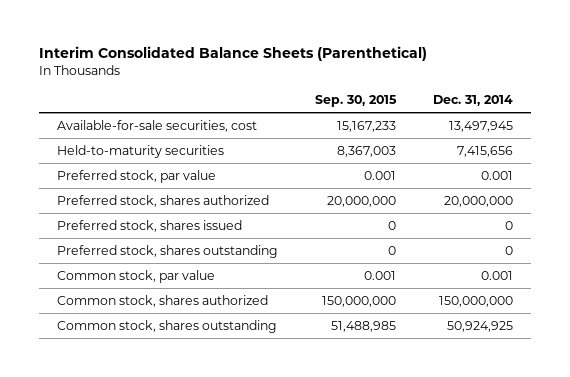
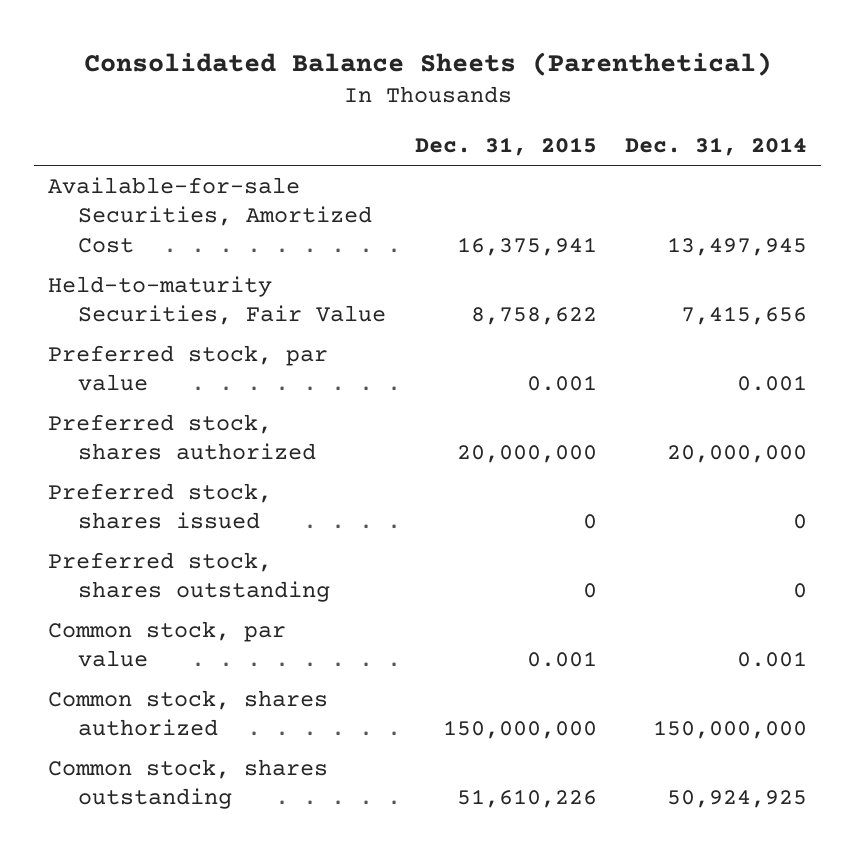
- Interim Consolidated Balance Sheets (Parenthetical)
+ Consolidated Balance Sheets (Parenthetical)
- | Sep. 30, 2015 | Dec. 31, 2014
+ | Dec. 31, 2015 | Dec. 31, 2014
- Available-for-sale securities, cost | 15,167,233 | 13,497,945
- Held-to-maturity securities | 8,367,003 | 7,415,656
+ Available-for-sale Securities, Amortized Cost | 16,375,941 | 13,497,945
+ Held-to-maturity Securities, Fair Value | 8,758,622 | 7,415,656

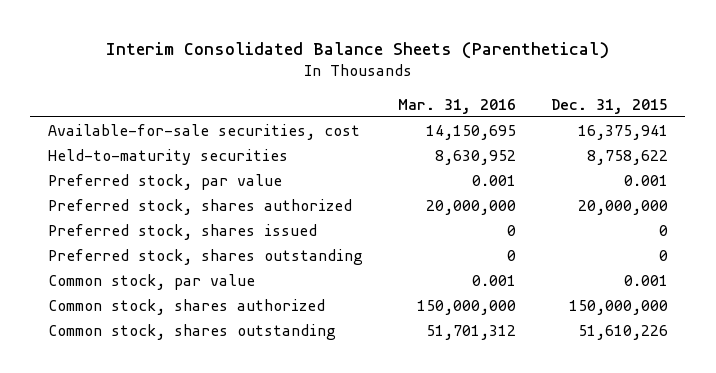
- Consolidated Balance Sheets (Parenthetical)
+ Interim Consolidated Balance Sheets (Parenthetical)
- | Dec. 31, 2015 | Dec. 31, 2014
+ | Mar. 31, 2016 | Dec. 31, 2015
- Available-for-sale Securities, Amortized Cost | 16,375,941 | 13,497,945
- Held-to-maturity Securities, Fair Value | 8,758,622 | 7,415,656
+ Available-for-sale securities, cost | 14,150,695 | 16,375,941
+ Held-to-maturity securities | 8,630,952 | 8,758,622

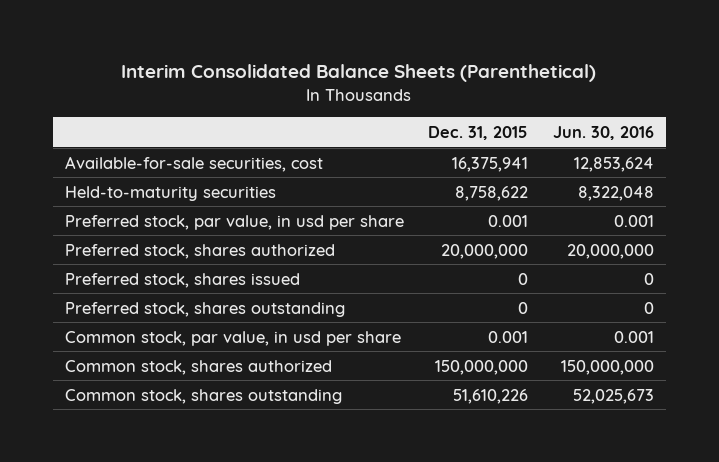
- | Mar. 31, 2016 | Dec. 31, 2015
+ | Dec. 31, 2015 | Jun. 30, 2016
- Preferred stock, par value | 0.001 | 0.001
+ Preferred stock, par value, in usd per share | 0.001 | 0.001
- Common stock, par value | 0.001 | 0.001
+ Common stock, par value, in usd per share | 0.001 | 0.001

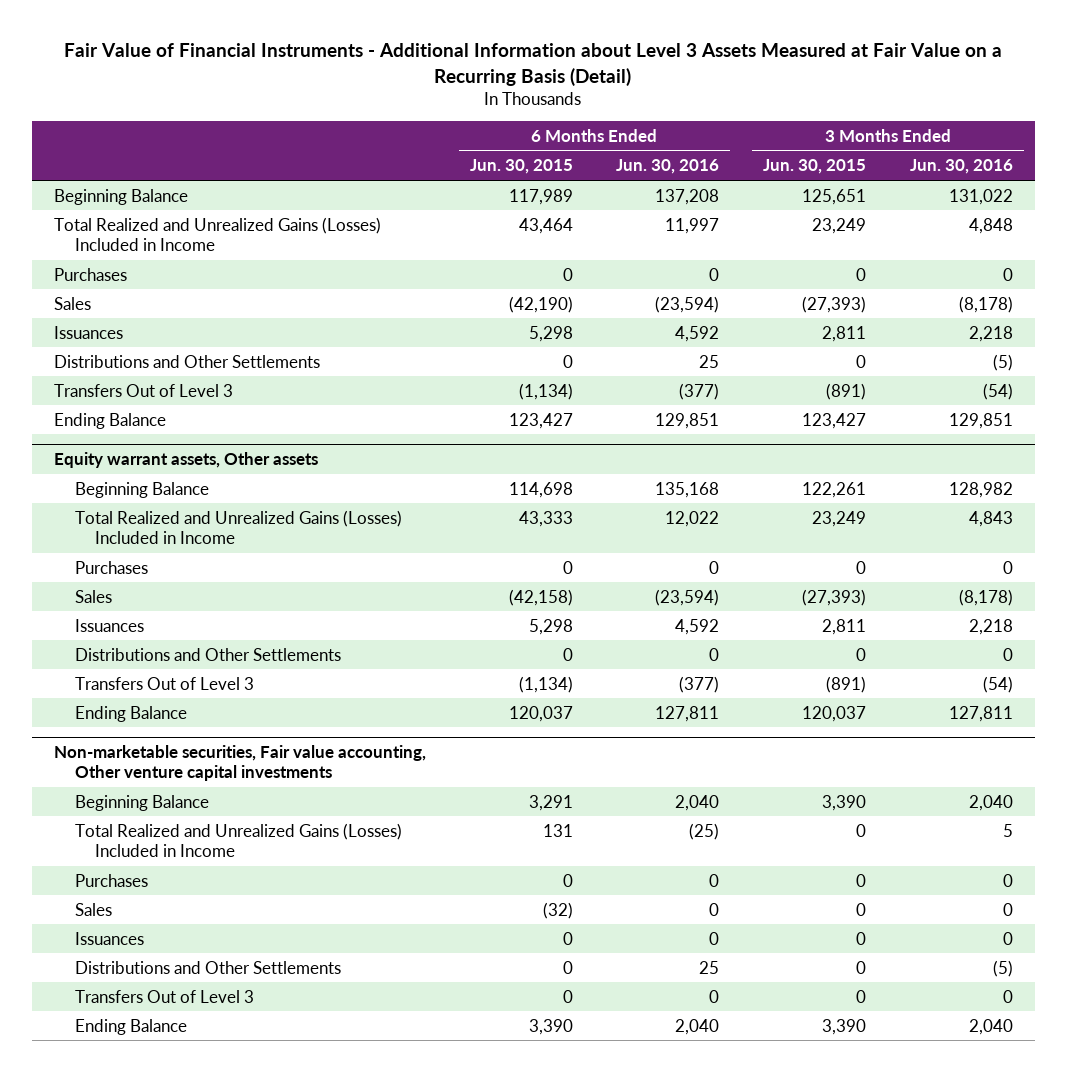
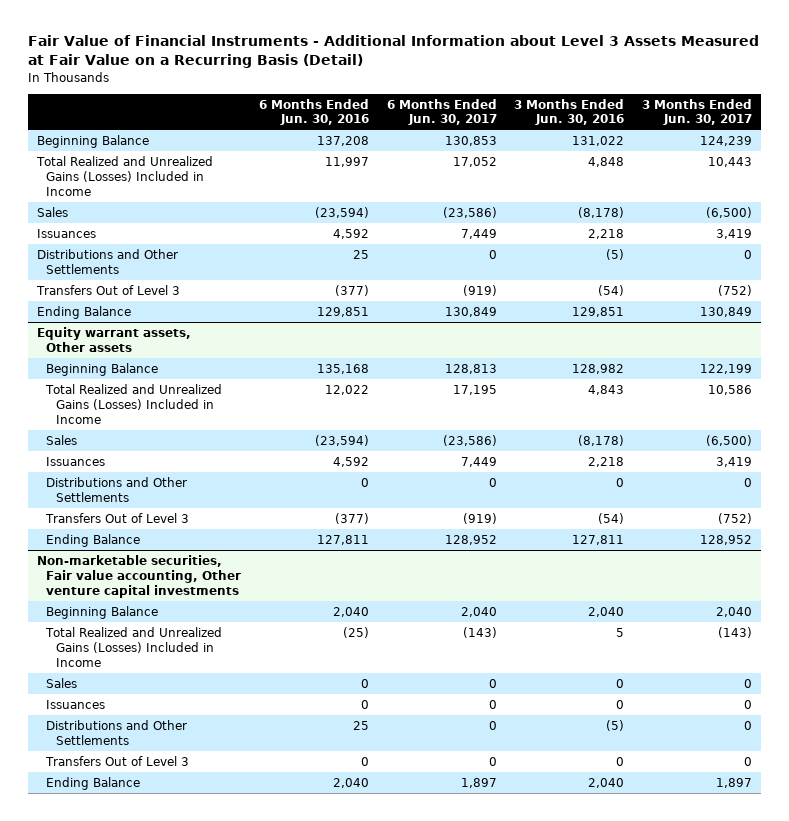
- | 6 Months Ended Jun. 30, 2015 | 6 Months Ended Jun. 30, 2016 | 3 Months Ended Jun. 30, 2015 | 3 Months Ended Jun. 30, 2016
+ | 6 Months Ended Jun. 30, 2016 | 6 Months Ended Jun. 30, 2017 | 3 Months Ended Jun. 30, 2016 | 3 Months Ended Jun. 30, 2017
- Purchases | 0 | 0 | 0 | 0
@ Equity warrant assets, Other assets
- Purchases | 0 | 0 | 0 | 0
@ Non-marketable securities, Fair value accounting, Other venture capital investments
- Purchases | 0 | 0 | 0 | 0

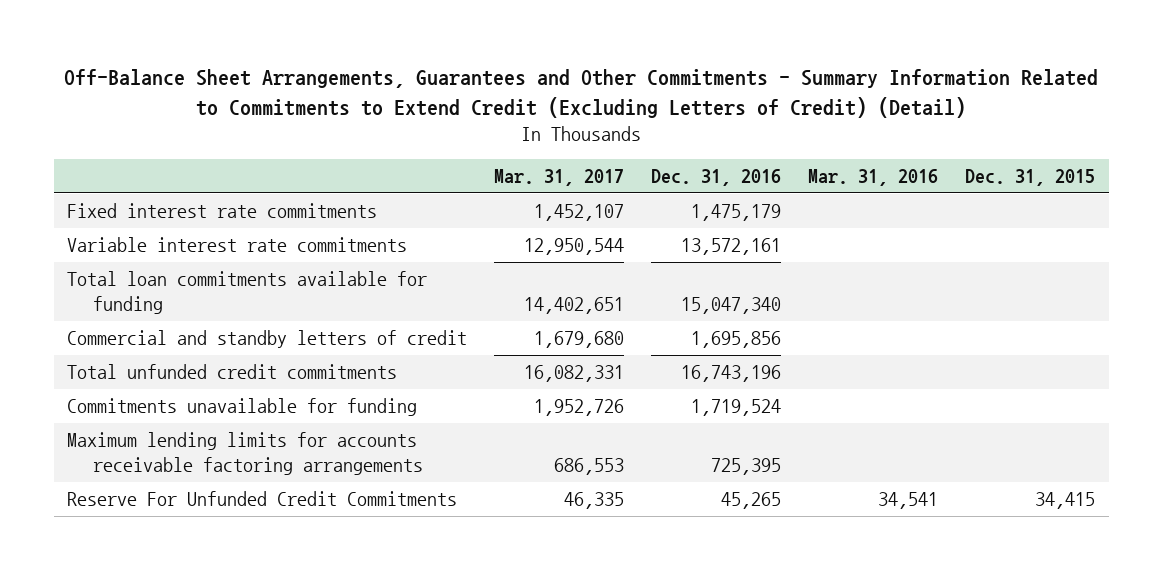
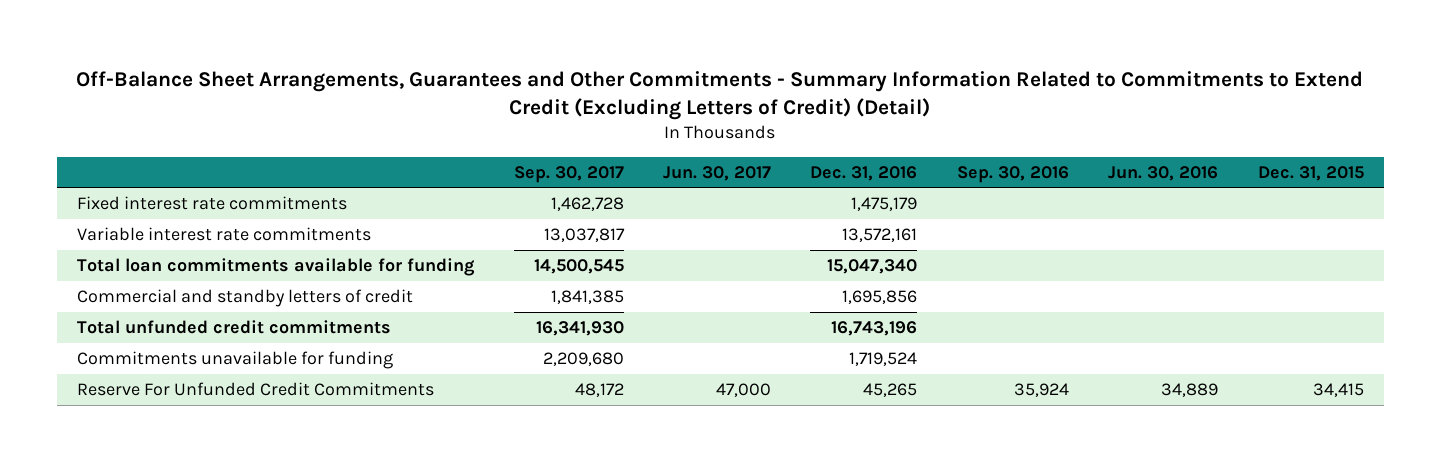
- | Mar. 31, 2017 | Dec. 31, 2016 | Mar. 31, 2016 | Dec. 31, 2015
+ | Sep. 30, 2017 | Jun. 30, 2017 | Dec. 31, 2016 | Sep. 30, 2016 | Jun. 30, 2016 | Dec. 31, 2015
- Maximum lending limits for accounts receivable factoring arrangements | 686,553 | 725,395 | |

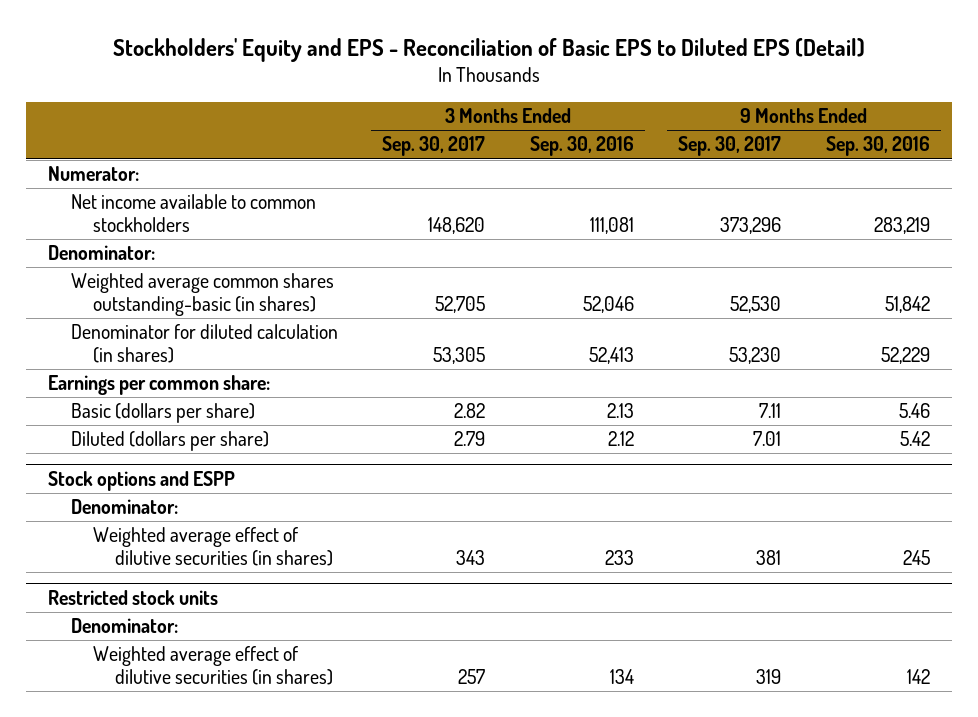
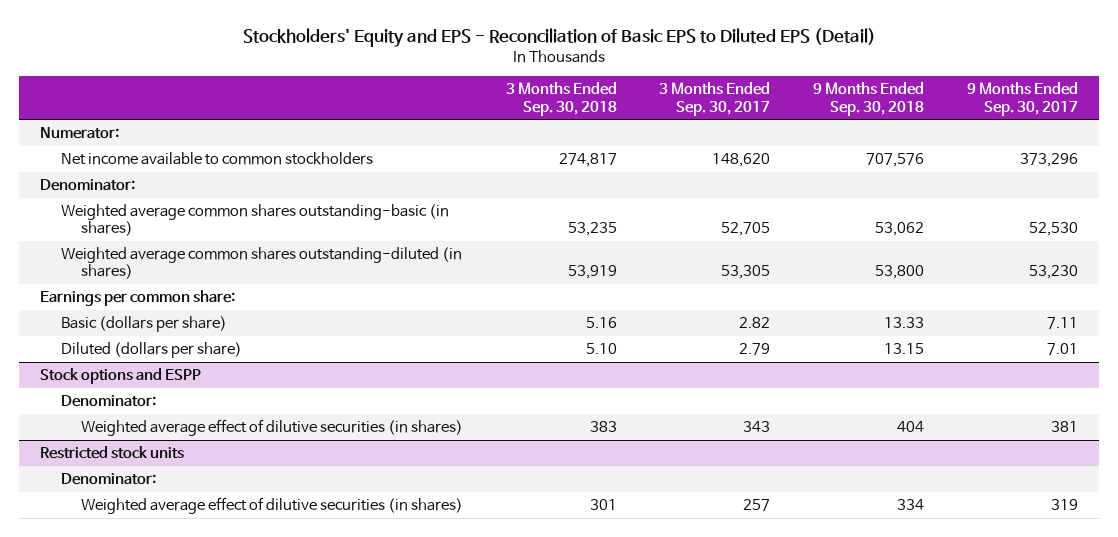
- | 3 Months Ended Sep. 30, 2017 | 3 Months Ended Sep. 30, 2016 | 9 Months Ended Sep. 30, 2017 | 9 Months Ended Sep. 30, 2016
+ | 3 Months Ended Sep. 30, 2018 | 3 Months Ended Sep. 30, 2017 | 9 Months Ended Sep. 30, 2018 | 9 Months Ended Sep. 30, 2017
- Denominator for diluted calculation (in shares) | 53,305 | 52,413 | 53,230 | 52,229
+ Weighted average common shares outstanding-diluted (in shares) | 53,919 | 53,305 | 53,800 | 53,230

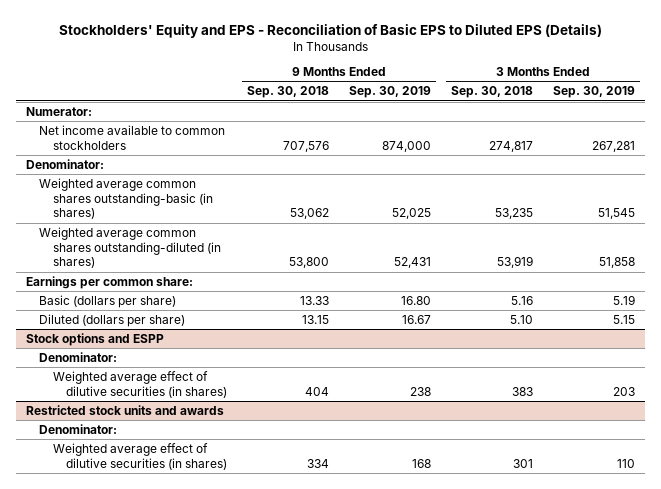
- Stockholders' Equity and EPS - Reconciliation of Basic EPS to Diluted EPS (Detail)
+ Stockholders' Equity and EPS - Reconciliation of Basic EPS to Diluted EPS (Details)
- | 3 Months Ended Sep. 30, 2018 | 3 Months Ended Sep. 30, 2017 | 9 Months Ended Sep. 30, 2018 | 9 Months Ended Sep. 30, 2017
+ | 9 Months Ended Sep. 30, 2018 | 9 Months Ended Sep. 30, 2019 | 3 Months Ended Sep. 30, 2018 | 3 Months Ended Sep. 30, 2019
- Restricted stock units
+ Restricted stock units and awards

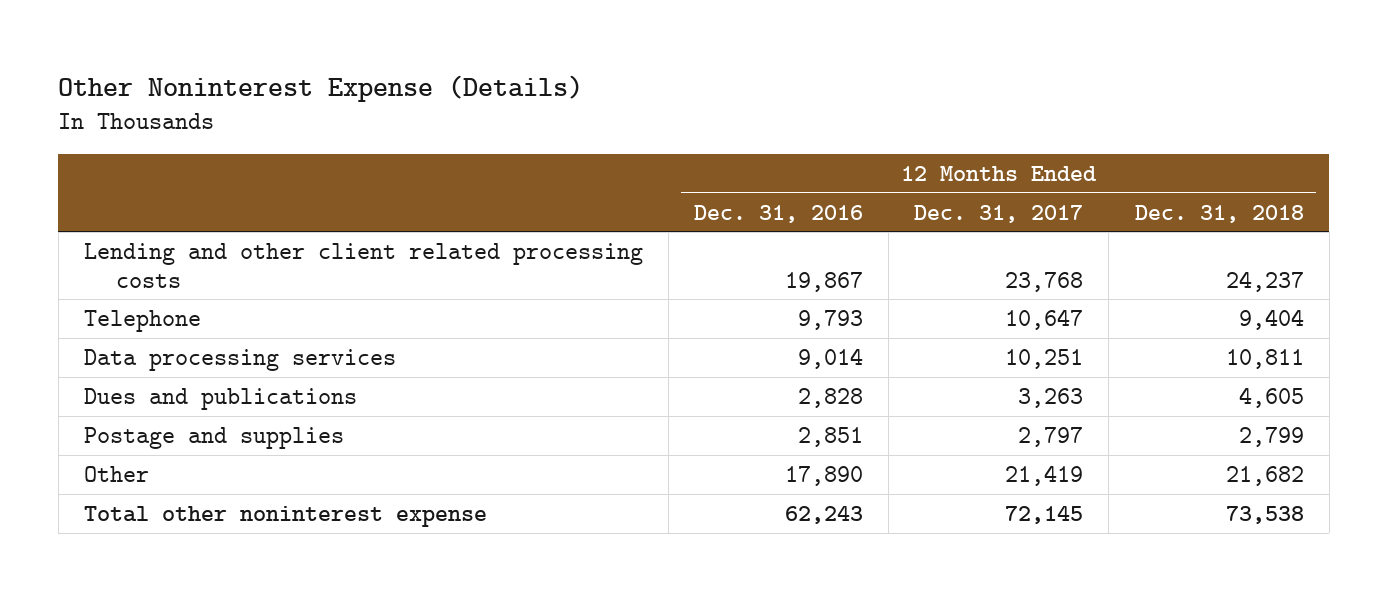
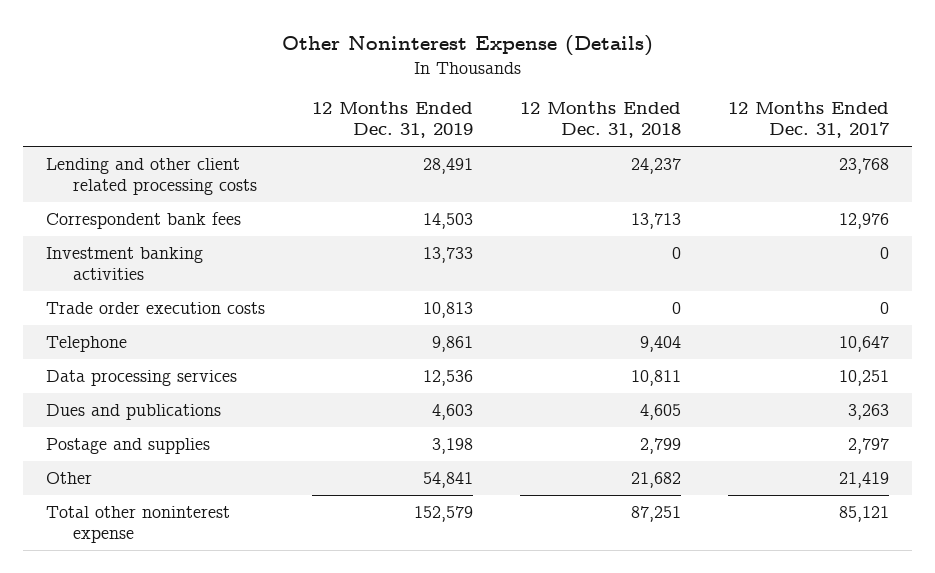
- | 12 Months Ended Dec. 31, 2016 | 12 Months Ended Dec. 31, 2017 | 12 Months Ended Dec. 31, 2018
+ | 12 Months Ended Dec. 31, 2019 | 12 Months Ended Dec. 31, 2018 | 12 Months Ended Dec. 31, 2017
+ Correspondent bank fees | 14,503 | 13,713 | 12,976
+ Investment banking activities | 13,733 | 0 | 0
+ Trade order execution costs | 10,813 | 0 | 0
- Total other noninterest expense | 62,243 | 72,145 | 73,538
+ Total other noninterest expense | 152,579 | 87,251 | 85,121

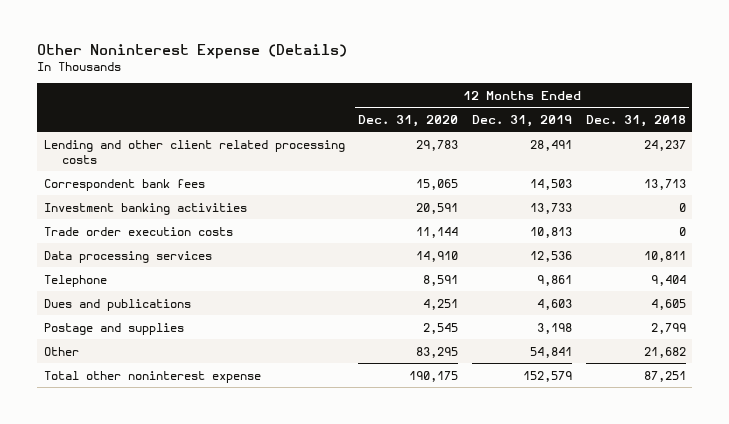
- | 12 Months Ended Dec. 31, 2019 | 12 Months Ended Dec. 31, 2018 | 12 Months Ended Dec. 31, 2017
+ | 12 Months Ended Dec. 31, 2020 | 12 Months Ended Dec. 31, 2019 | 12 Months Ended Dec. 31, 2018
moved down: Telephone | 8,591 | 9,861 | 9,404

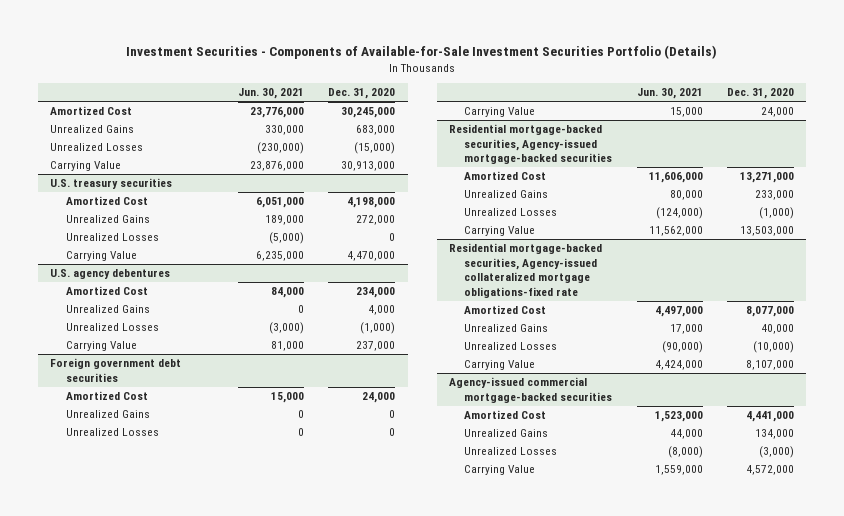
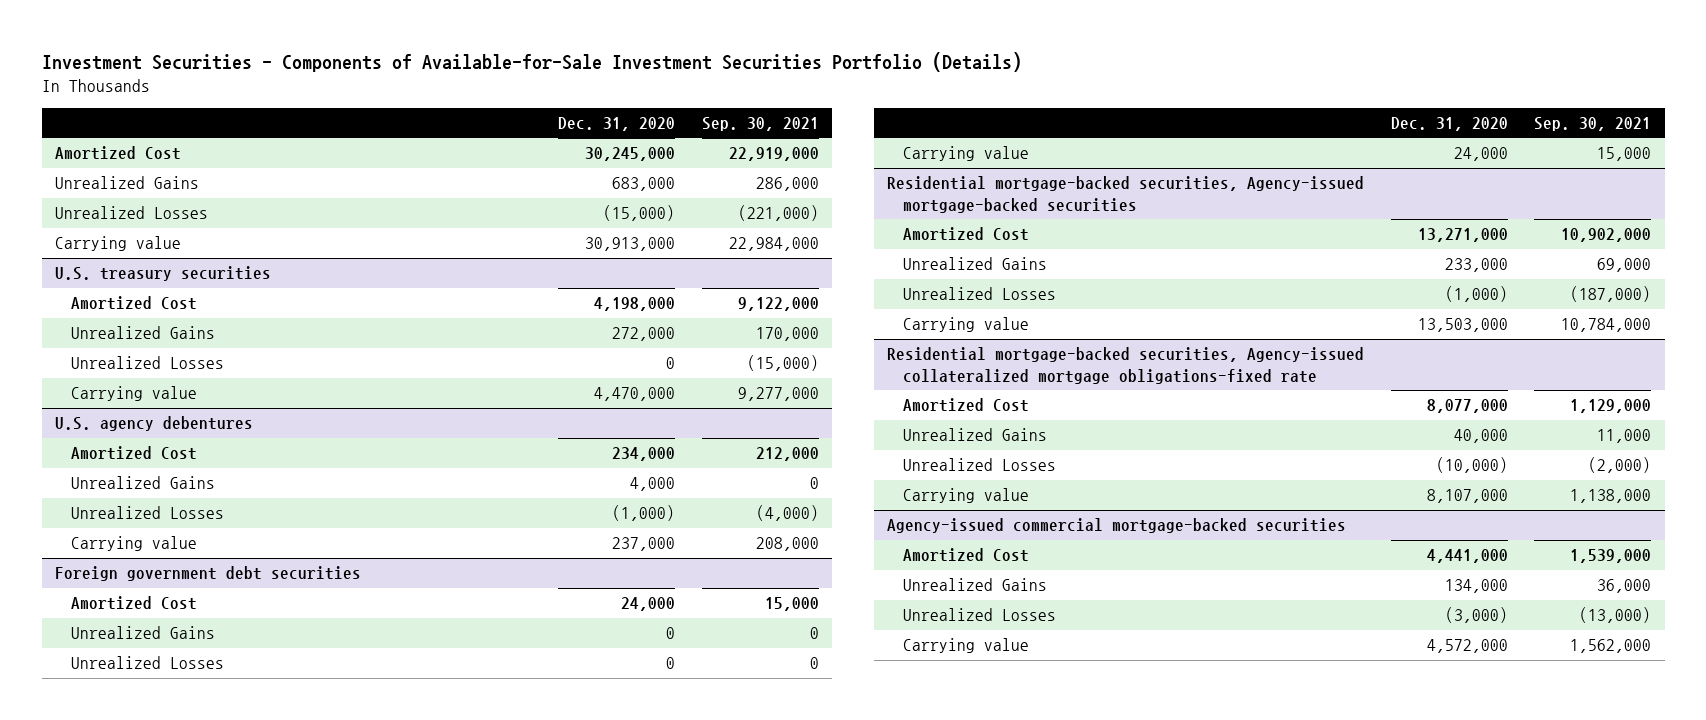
- | Jun. 30, 2021 | Dec. 31, 2020
+ | Dec. 31, 2020 | Sep. 30, 2021
- Carrying Value | 23,876,000 | 30,913,000
+ Carrying value | 30,913,000 | 22,984,000
@ U.S. treasury securities
- Carrying Value | 6,235,000 | 4,470,000
+ Carrying value | 4,470,000 | 9,277,000
@ U.S. agency debentures
- Carrying Value | 81,000 | 237,000
+ Carrying value | 237,000 | 208,000
@ Foreign government debt securities
- Carrying Value | 15,000 | 24,000
+ Carrying value | 24,000 | 15,000
@ Residential mortgage-backed securities, Agency-issued mortgage-backed securities
- Carrying Value | 11,562,000 | 13,503,000
+ Carrying value | 13,503,000 | 10,784,000
@ Residential mortgage-backed securities, Agency-issued collateralized mortgage obligations-fixed rate
- Carrying Value | 4,424,000 | 8,107,000
+ Carrying value | 8,107,000 | 1,138,000
@ Agency-issued commercial mortgage-backed securities
- Carrying Value | 1,559,000 | 4,572,000
+ Carrying value | 4,572,000 | 1,562,000

